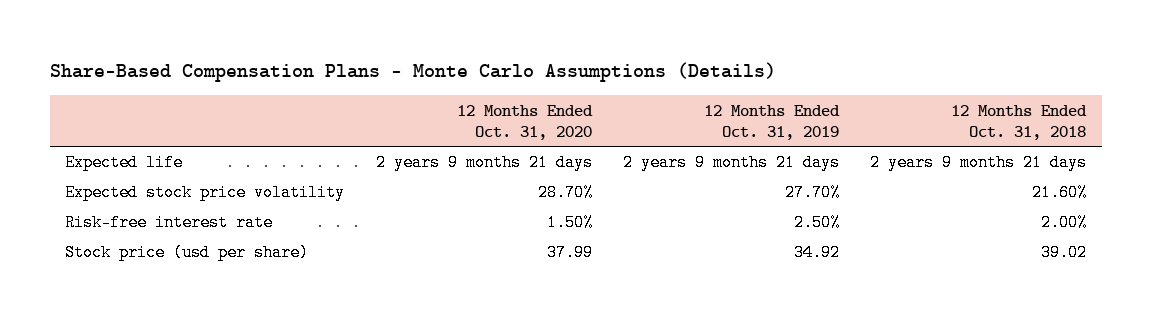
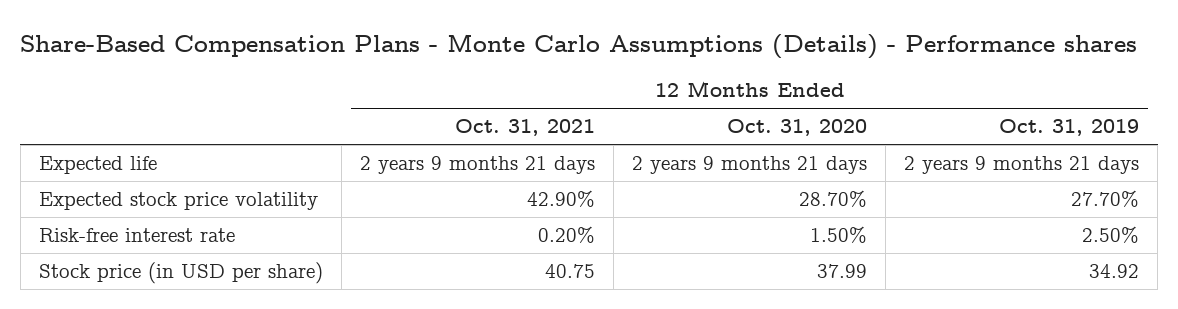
- Share-Based Compensation Plans - Monte Carlo Assumptions (Details)
+ Share-Based Compensation Plans - Monte Carlo Assumptions (Details) - Performance shares
- | 12 Months Ended Oct. 31, 2020 | 12 Months Ended Oct. 31, 2019 | 12 Months Ended Oct. 31, 2018
+ | 12 Months Ended Oct. 31, 2021 | 12 Months Ended Oct. 31, 2020 | 12 Months Ended Oct. 31, 2019
- Stock price (usd per share) | 37.99 | 34.92 | 39.02
+ Stock price (in USD per share) | 40.75 | 37.99 | 34.92

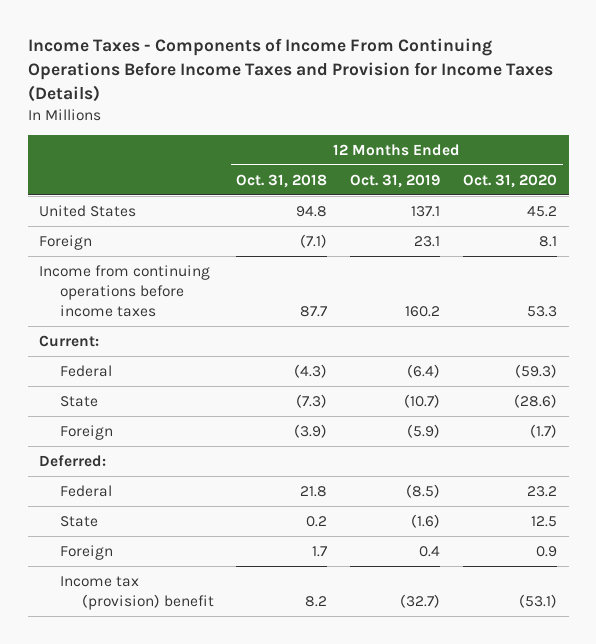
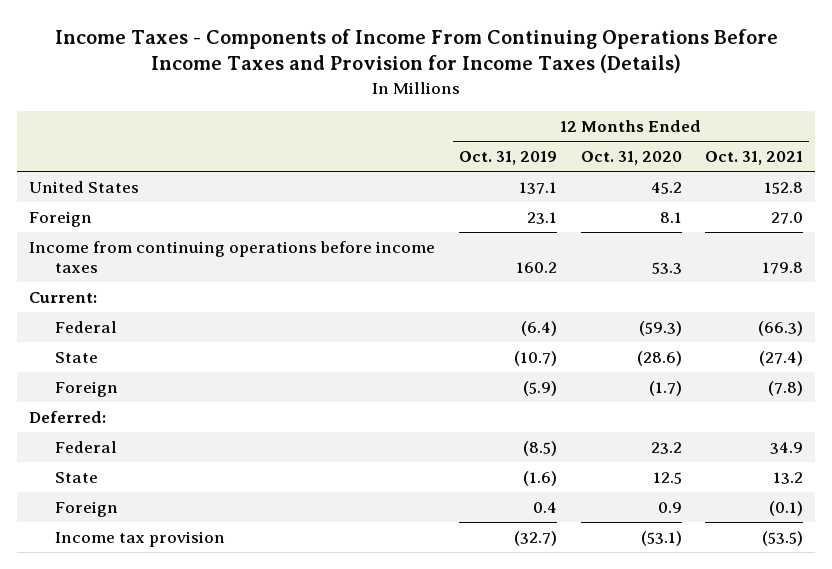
- | 12 Months Ended Oct. 31, 2018 | 12 Months Ended Oct. 31, 2019 | 12 Months Ended Oct. 31, 2020
+ | 12 Months Ended Oct. 31, 2019 | 12 Months Ended Oct. 31, 2020 | 12 Months Ended Oct. 31, 2021
- Income tax (provision) benefit | 8.2 | (32.7) | (53.1)
+ Income tax provision | (32.7) | (53.1) | (53.5)

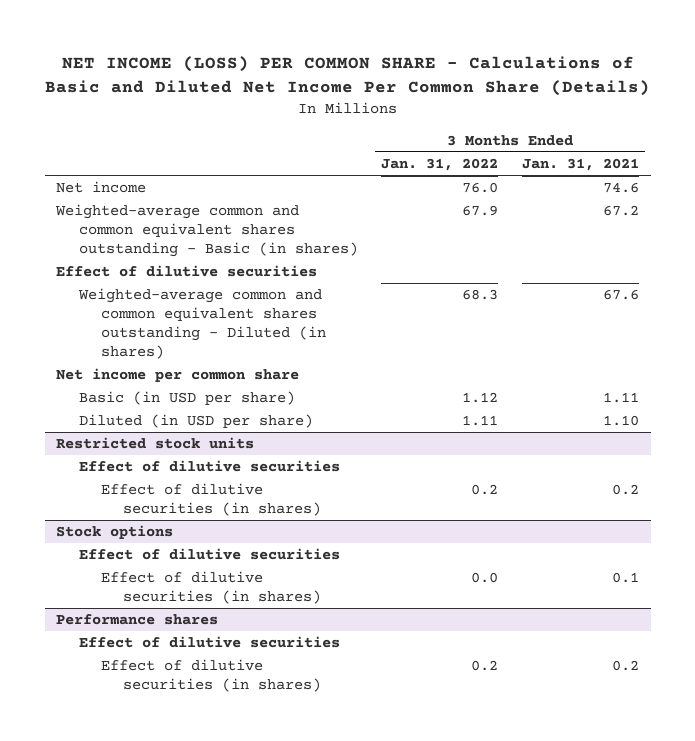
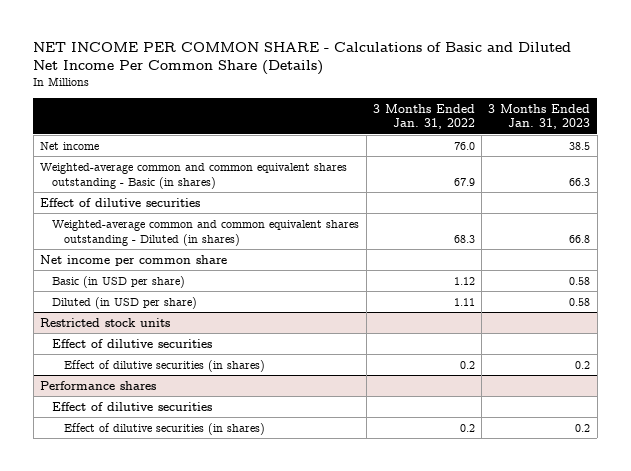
- NET INCOME (LOSS) PER COMMON SHARE - Calculations of Basic and Diluted Net Income Per Common Share (Details)
+ NET INCOME PER COMMON SHARE - Calculations of Basic and Diluted Net Income Per Common Share (Details)
- | 3 Months Ended Jan. 31, 2022 | 3 Months Ended Jan. 31, 2021
+ | 3 Months Ended Jan. 31, 2022 | 3 Months Ended Jan. 31, 2023
- Stock options
- Effect of dilutive securities
- Effect of dilutive securities (in shares) | 0.0 | 0.1

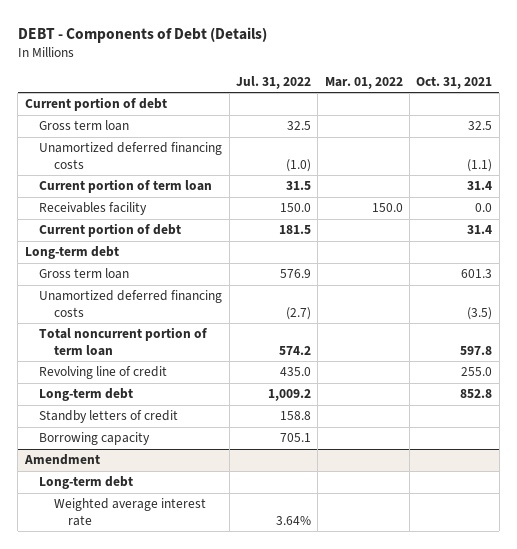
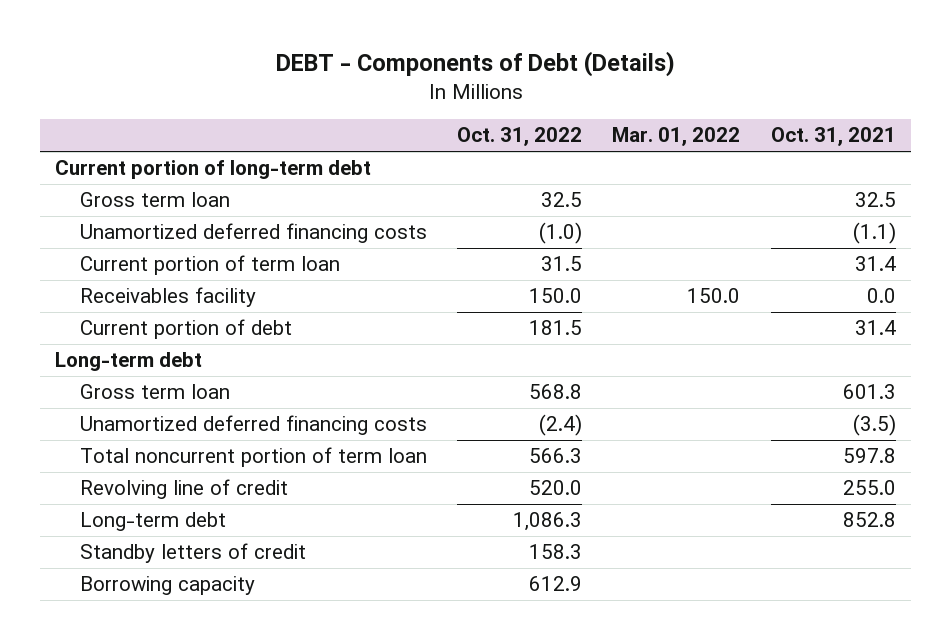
- | Jul. 31, 2022 | Mar. 01, 2022 | Oct. 31, 2021
+ | Oct. 31, 2022 | Mar. 01, 2022 | Oct. 31, 2021
- Current portion of debt
+ Current portion of long-term debt
- Amendment
- Long-term debt
- Weighted average interest rate | 3.64% | |

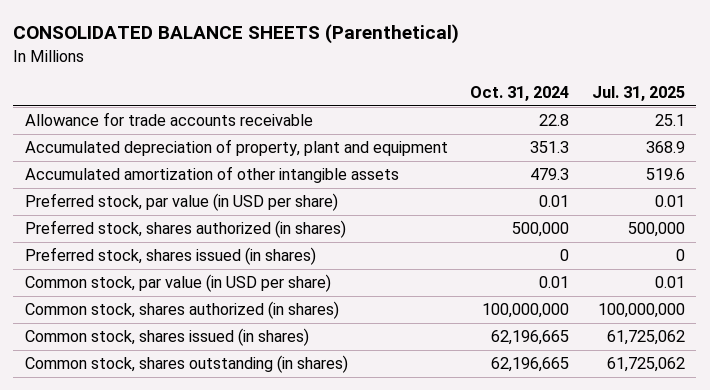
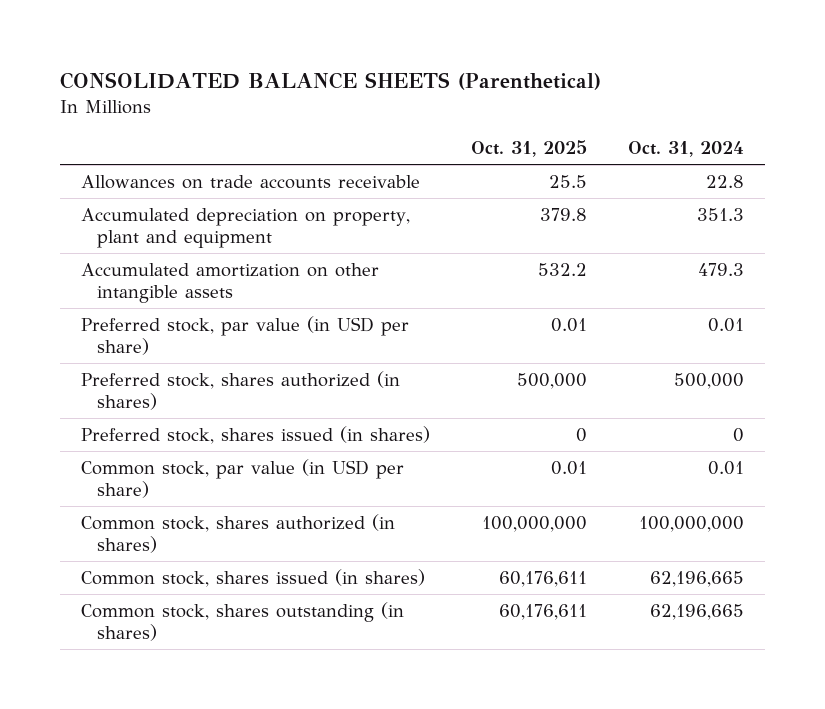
- | Oct. 31, 2024 | Jul. 31, 2025
+ | Oct. 31, 2025 | Oct. 31, 2024
- Allowance for trade accounts receivable | 22.8 | 25.1
- Accumulated depreciation of property, plant and equipment | 351.3 | 368.9
- Accumulated amortization of other intangible assets | 479.3 | 519.6
+ Allowances on trade accounts receivable | 25.5 | 22.8
+ Accumulated depreciation on property, plant and equipment | 379.8 | 351.3
+ Accumulated amortization on other intangible assets | 532.2 | 479.3

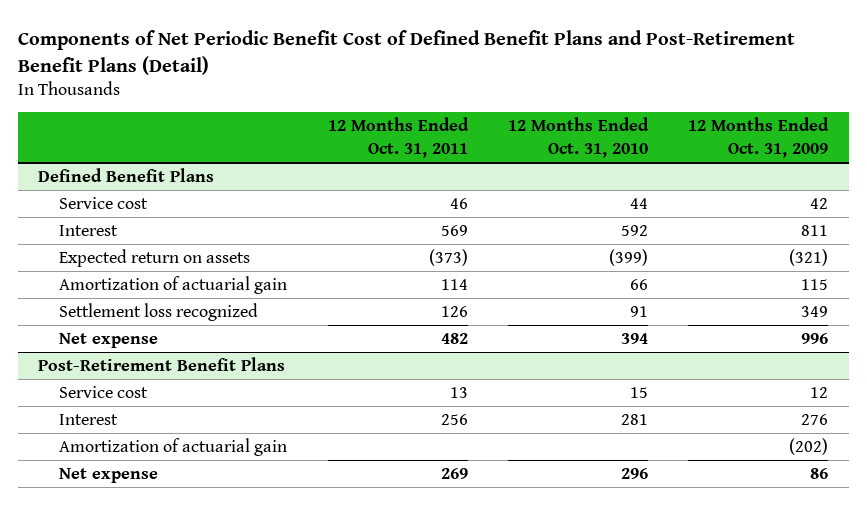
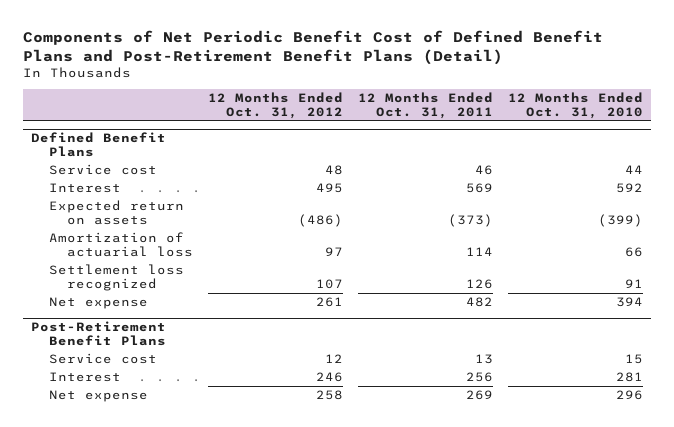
- | 12 Months Ended Oct. 31, 2011 | 12 Months Ended Oct. 31, 2010 | 12 Months Ended Oct. 31, 2009
+ | 12 Months Ended Oct. 31, 2012 | 12 Months Ended Oct. 31, 2011 | 12 Months Ended Oct. 31, 2010
@ Defined Benefit Plans
- Amortization of actuarial gain | 114 | 66 | 115
+ Amortization of actuarial loss | 97 | 114 | 66
@ Post-Retirement Benefit Plans
- Amortization of actuarial gain | | | (202)

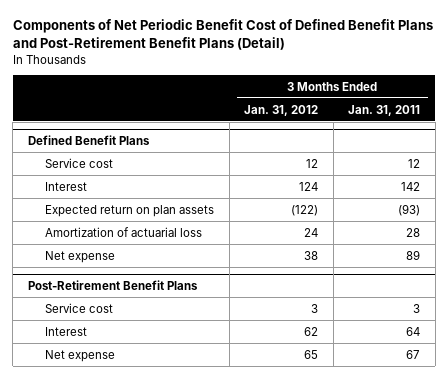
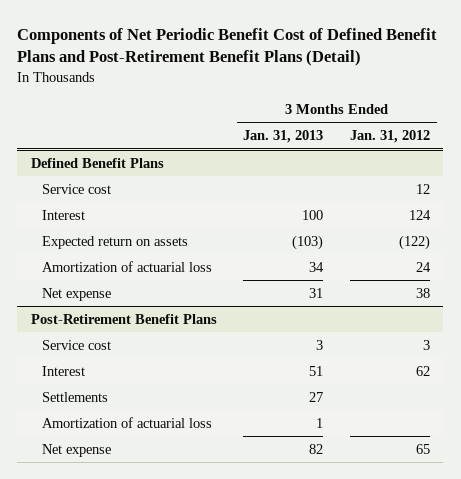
- | 3 Months Ended Jan. 31, 2012 | 3 Months Ended Jan. 31, 2011
+ | 3 Months Ended Jan. 31, 2013 | 3 Months Ended Jan. 31, 2012
@ Defined Benefit Plans
- Expected return on plan assets | (122) | (93)
+ Expected return on assets | (103) | (122)
@ Post-Retirement Benefit Plans
+ Settlements | 27 |
+ Amortization of actuarial loss | 1 |

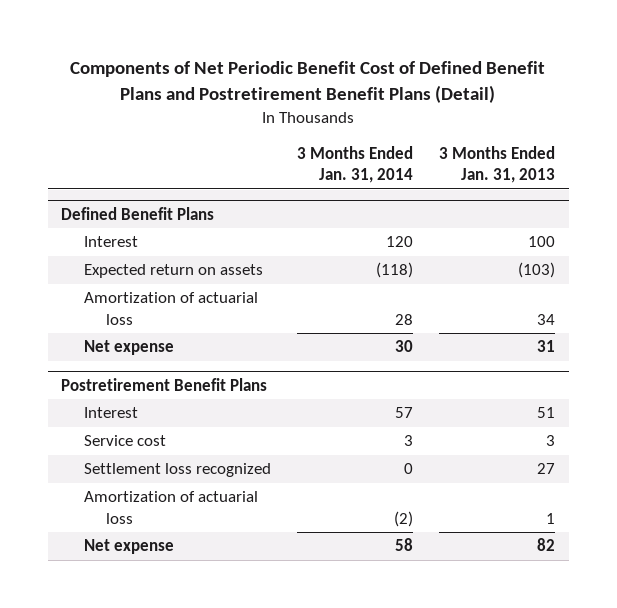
- Components of Net Periodic Benefit Cost of Defined Benefit Plans and Post-Retirement Benefit Plans (Detail)
+ Components of Net Periodic Benefit Cost of Defined Benefit Plans and Postretirement Benefit Plans (Detail)
- | 3 Months Ended Jan. 31, 2013 | 3 Months Ended Jan. 31, 2012
+ | 3 Months Ended Jan. 31, 2014 | 3 Months Ended Jan. 31, 2013
@ Defined Benefit Plans
- Service cost | | 12
- Post-Retirement Benefit Plans
- Service cost | 3 | 3
+ Postretirement Benefit Plans
- Settlements | 27 |
+ Service cost | 3 | 3
+ Settlement loss recognized | 0 | 27

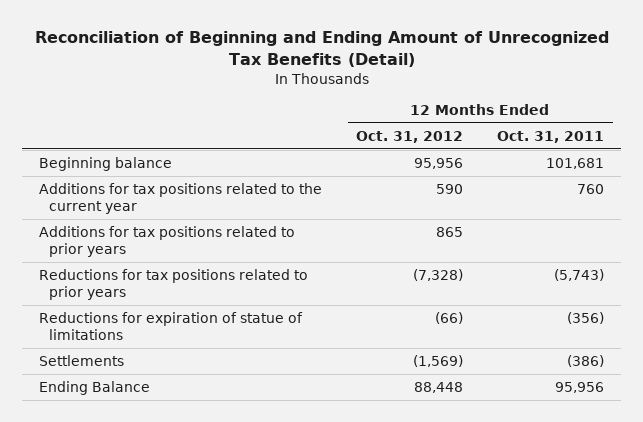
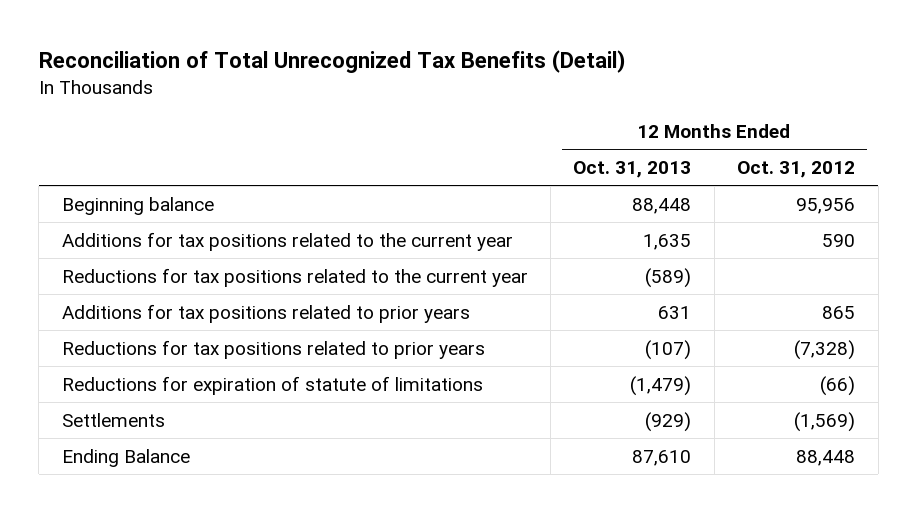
- Reconciliation of Beginning and Ending Amount of Unrecognized Tax Benefits (Detail)
+ Reconciliation of Total Unrecognized Tax Benefits (Detail)
- | 12 Months Ended Oct. 31, 2012 | 12 Months Ended Oct. 31, 2011
+ | 12 Months Ended Oct. 31, 2013 | 12 Months Ended Oct. 31, 2012
+ Reductions for tax positions related to the current year | (589) |
- Reductions for expiration of statue of limitations | (66) | (356)
+ Reductions for expiration of statute of limitations | (1,479) | (66)

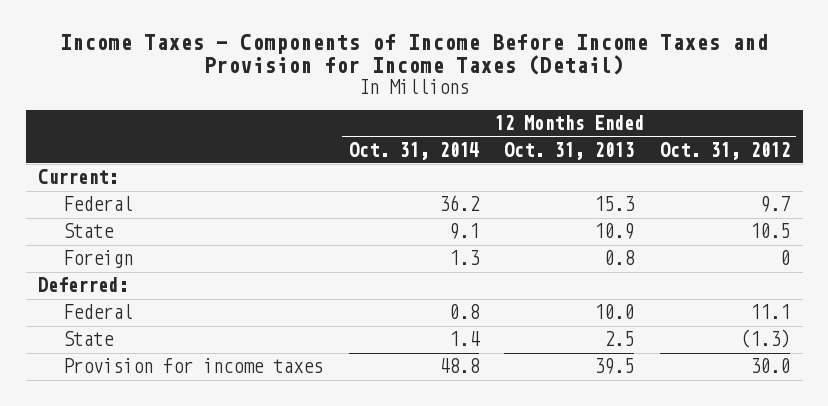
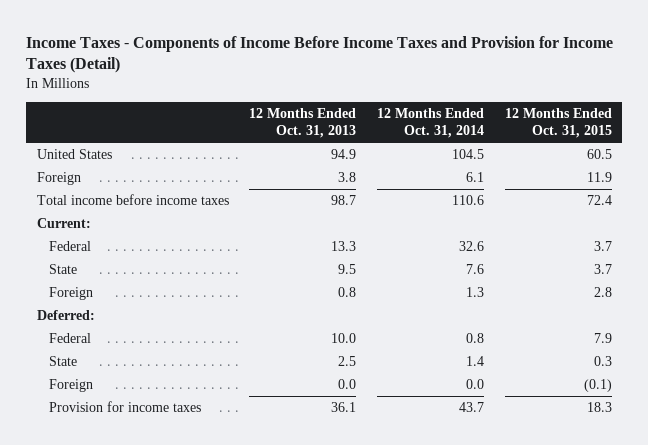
- | 12 Months Ended Oct. 31, 2014 | 12 Months Ended Oct. 31, 2013 | 12 Months Ended Oct. 31, 2012
+ | 12 Months Ended Oct. 31, 2013 | 12 Months Ended Oct. 31, 2014 | 12 Months Ended Oct. 31, 2015
+ United States | 94.9 | 104.5 | 60.5
+ Foreign | 3.8 | 6.1 | 11.9
+ Total income before income taxes | 98.7 | 110.6 | 72.4
- Federal | 36.2 | 15.3 | 9.7
- State | 9.1 | 10.9 | 10.5
+ Federal | 13.3 | 32.6 | 3.7
+ State | 9.5 | 7.6 | 3.7
- Provision for income taxes | 48.8 | 39.5 | 30.0
+ Foreign | 0.0 | 0.0 | (0.1)
+ Provision for income taxes | 36.1 | 43.7 | 18.3

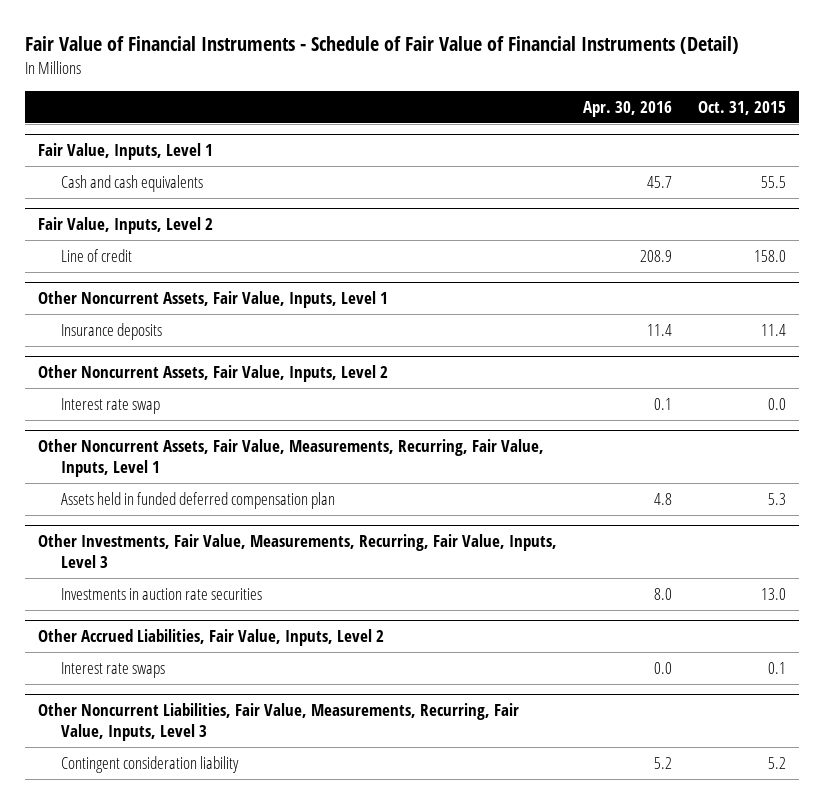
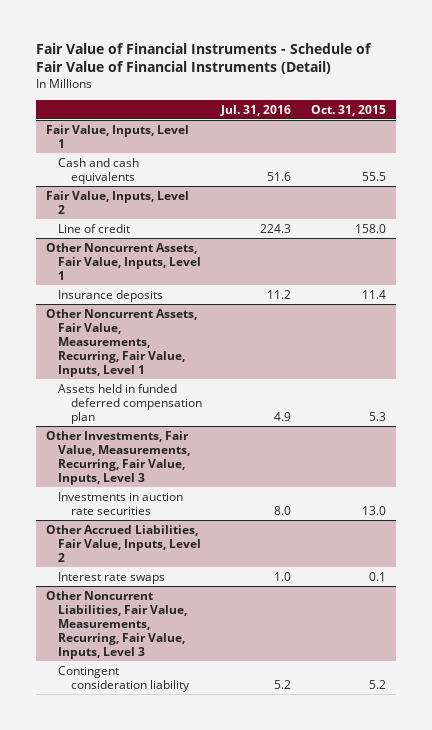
- | Apr. 30, 2016 | Oct. 31, 2015
+ | Jul. 31, 2016 | Oct. 31, 2015
- Other Noncurrent Assets, Fair Value, Inputs, Level 2
- Interest rate swap | 0.1 | 0.0

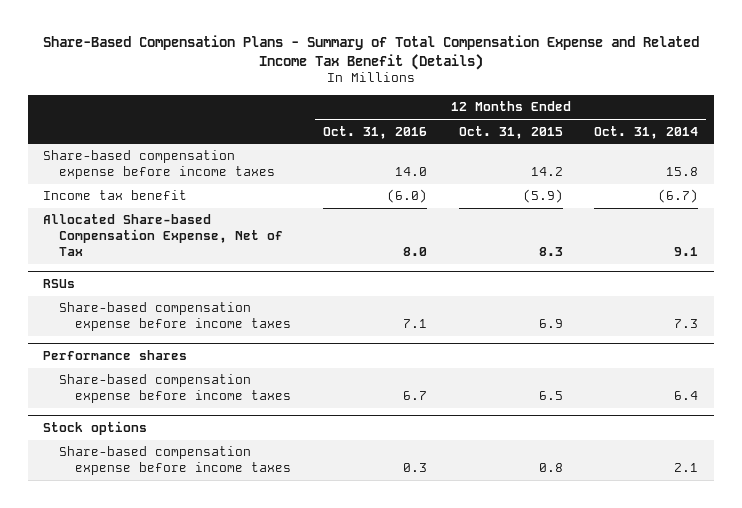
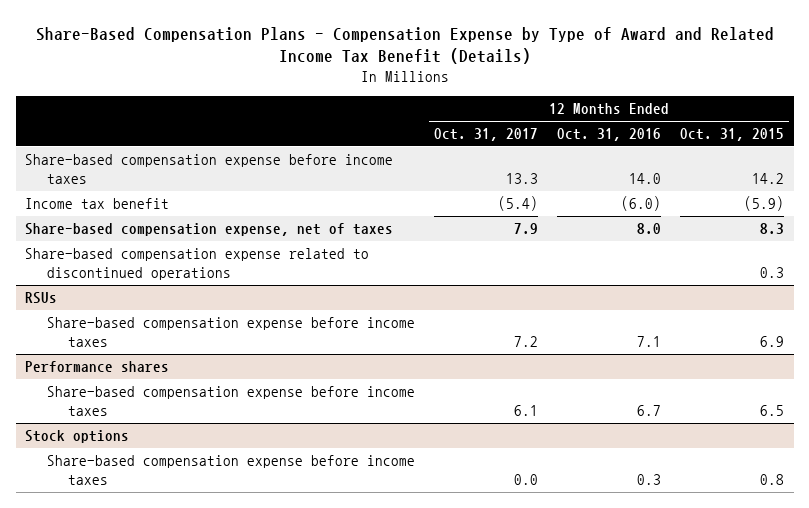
- Share-Based Compensation Plans - Summary of Total Compensation Expense and Related Income Tax Benefit (Details)
+ Share-Based Compensation Plans - Compensation Expense by Type of Award and Related Income Tax Benefit (Details)
- | 12 Months Ended Oct. 31, 2016 | 12 Months Ended Oct. 31, 2015 | 12 Months Ended Oct. 31, 2014
+ | 12 Months Ended Oct. 31, 2017 | 12 Months Ended Oct. 31, 2016 | 12 Months Ended Oct. 31, 2015
- Allocated Share-based Compensation Expense, Net of Tax | 8.0 | 8.3 | 9.1
+ Share-based compensation expense, net of taxes | 7.9 | 8.0 | 8.3
+ Share-based compensation expense related to discontinued operations | | | 0.3

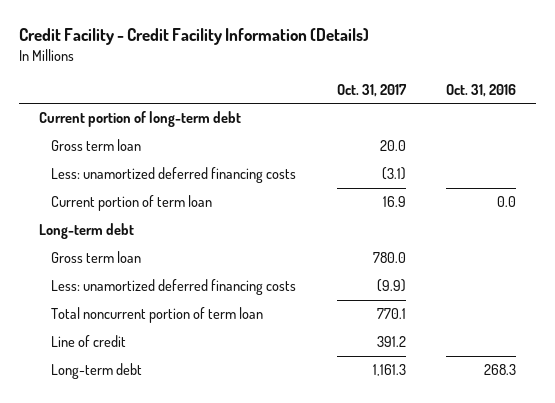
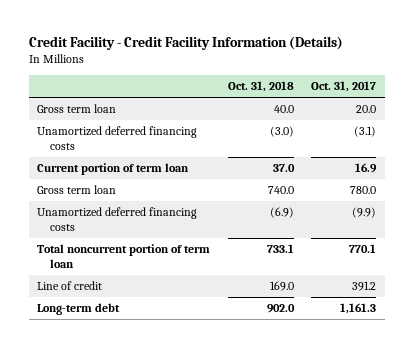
- | Oct. 31, 2017 | Oct. 31, 2016
+ | Oct. 31, 2018 | Oct. 31, 2017
- Current portion of long-term debt
- Less: unamortized deferred financing costs | (3.1) |
+ Unamortized deferred financing costs | (3.0) | (3.1)
- Long-term debt
- Less: unamortized deferred financing costs | (9.9) |
+ Unamortized deferred financing costs | (6.9) | (9.9)

